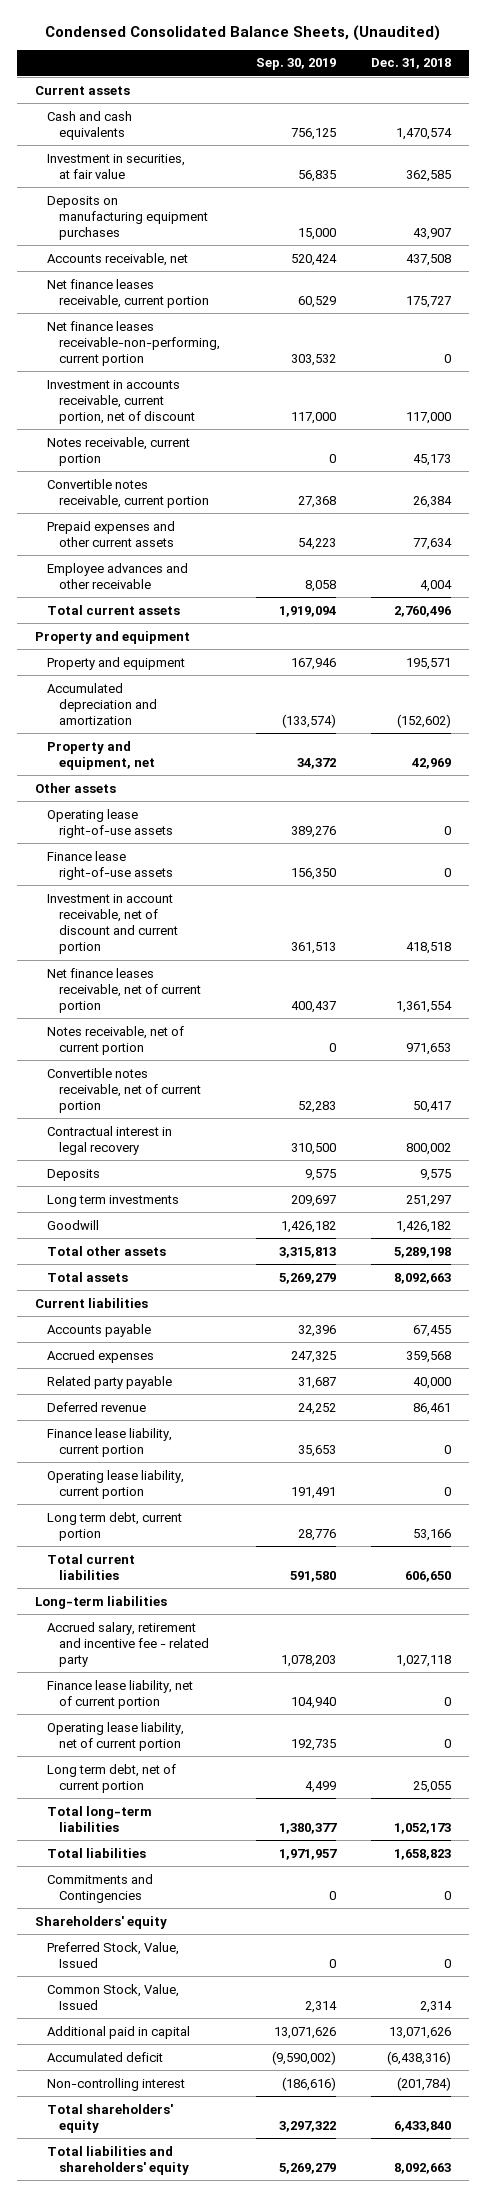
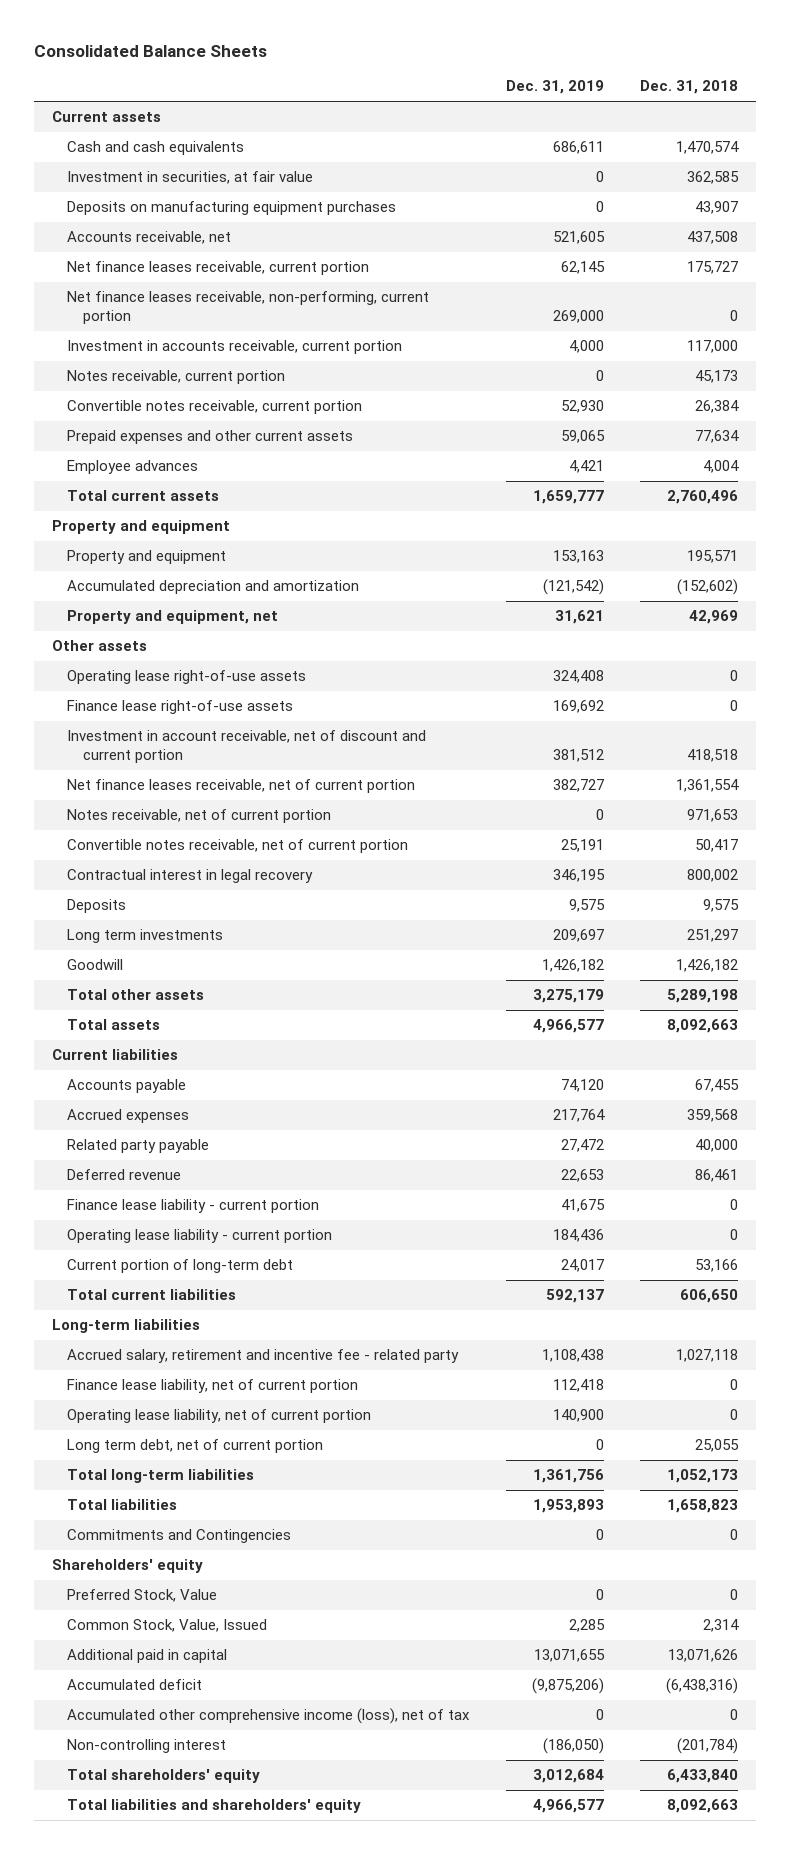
- Condensed Consolidated Balance Sheets, (Unaudited)
+ Consolidated Balance Sheets
- | Sep. 30, 2019 | Dec. 31, 2018
+ | Dec. 31, 2019 | Dec. 31, 2018
- Net finance leases receivable-non-performing, current portion | 303,532 | 0
- Investment in accounts receivable, current portion, net of discount | 117,000 | 117,000
+ Net finance leases receivable, non-performing, current portion | 269,000 | 0
+ Investment in accounts receivable, current portion | 4,000 | 117,000
- Employee advances and other receivable | 8,058 | 4,004
+ Employee advances | 4,421 | 4,004
- Finance lease liability, current portion | 35,653 | 0
- Operating lease liability, current portion | 191,491 | 0
- Long term debt, current portion | 28,776 | 53,166
+ Finance lease liability - current portion | 41,675 | 0
+ Operating lease liability - current portion | 184,436 | 0
+ Current portion of long-term debt | 24,017 | 53,166
- Preferred Stock, Value, Issued | 0 | 0
+ Preferred Stock, Value | 0 | 0
+ Accumulated other comprehensive income (loss), net of tax | 0 | 0

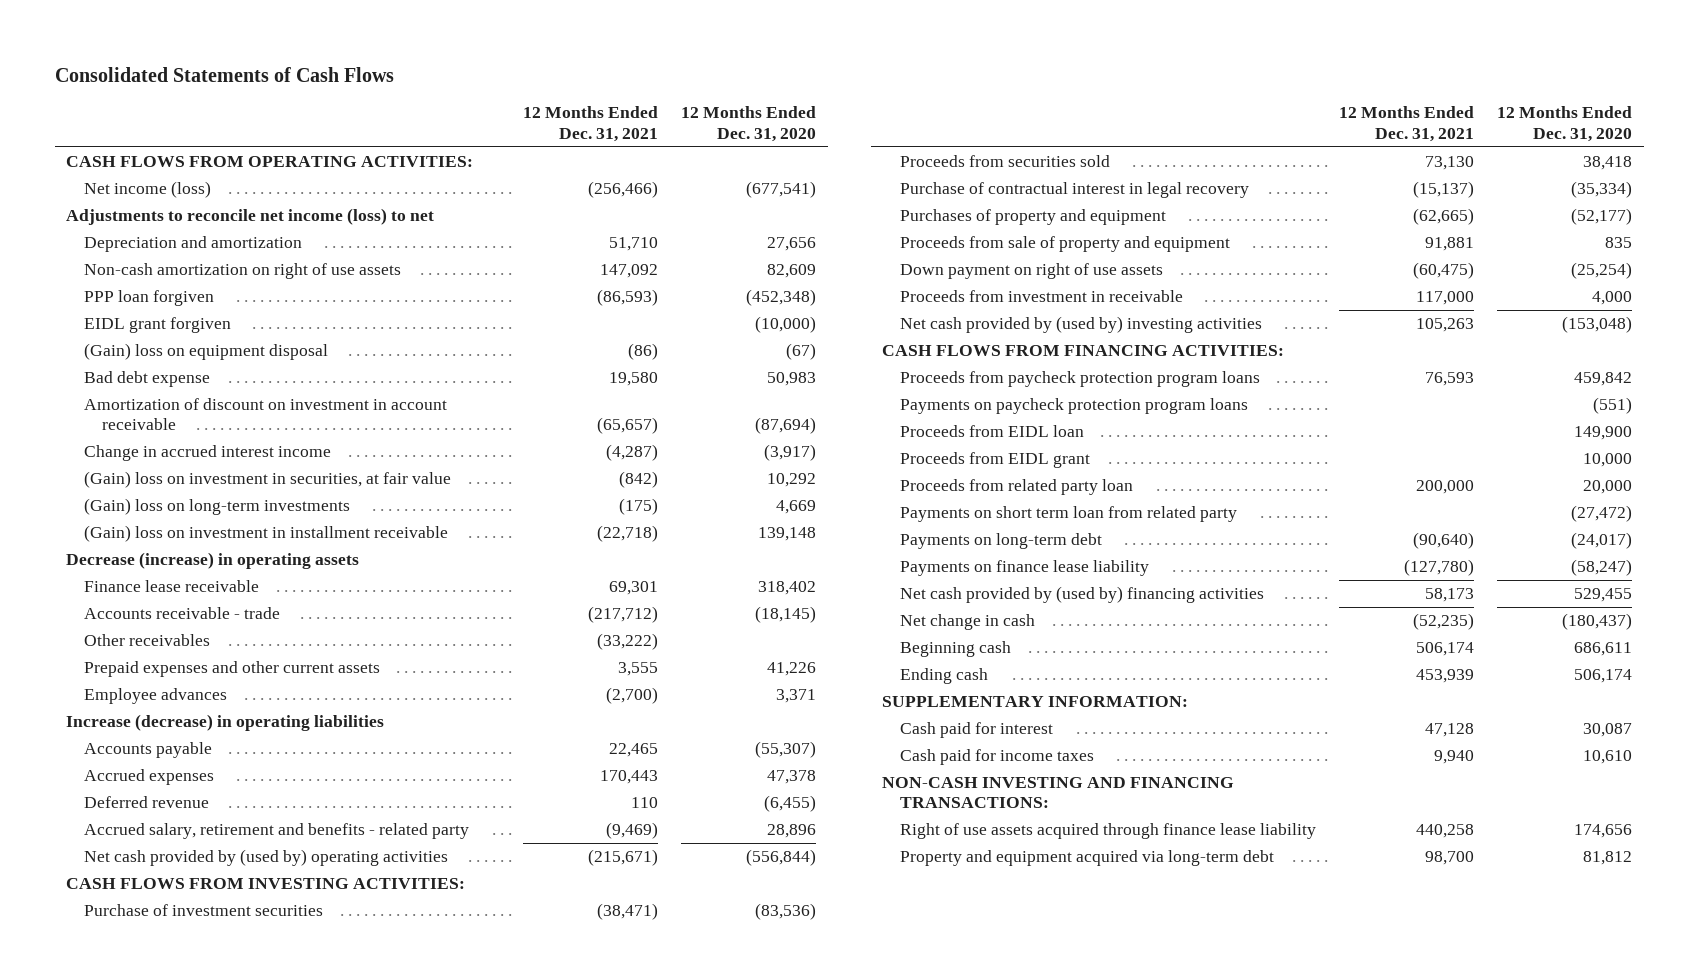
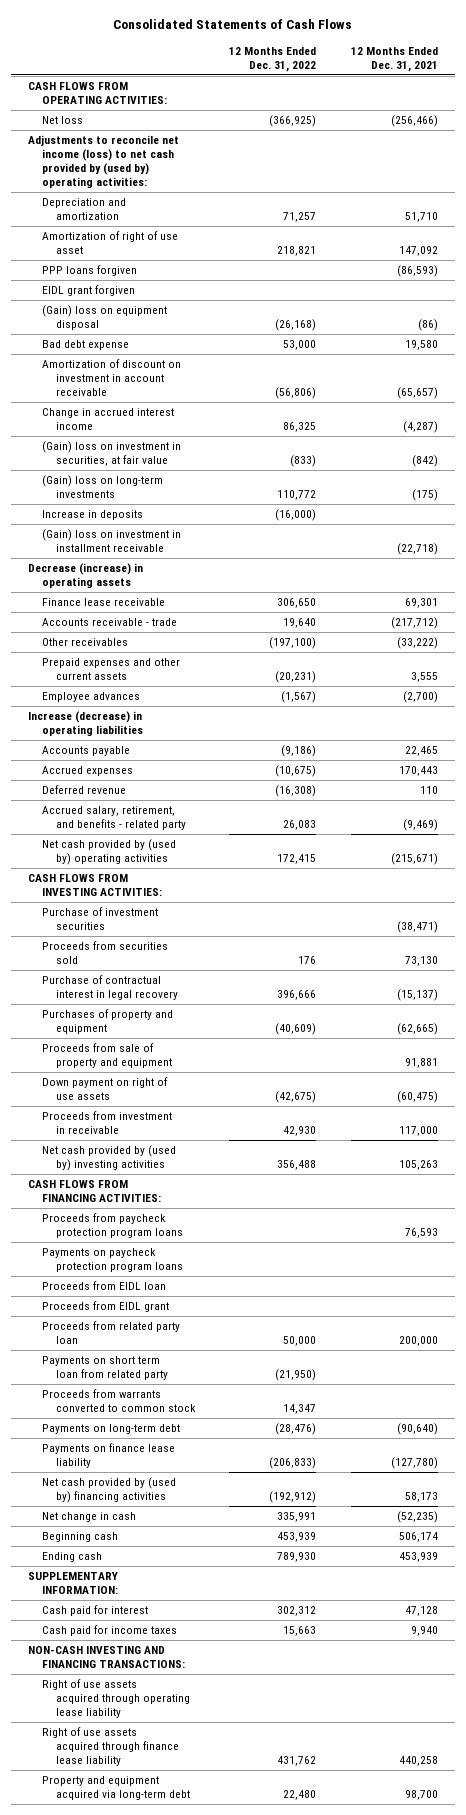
- | 12 Months Ended Dec. 31, 2021 | 12 Months Ended Dec. 31, 2020
+ | 12 Months Ended Dec. 31, 2022 | 12 Months Ended Dec. 31, 2021
- Net income (loss) | (256,466) | (677,541)
- Adjustments to reconcile net income (loss) to net
+ Net loss | (366,925) | (256,466)
+ Adjustments to reconcile net income (loss) to net cash provided by (used by) operating activities:
- Non-cash amortization on right of use assets | 147,092 | 82,609
- PPP loan forgiven | (86,593) | (452,348)
+ Amortization of right of use asset | 218,821 | 147,092
+ PPP loans forgiven | | (86,593)
+ Increase in deposits | (16,000) |
- Accrued salary, retirement and benefits - related party | (9,469) | 28,896
+ Accrued salary, retirement, and benefits - related party | 26,083 | (9,469)
+ Proceeds from warrants converted to common stock | 14,347 |
+ Right of use assets acquired through operating lease liability

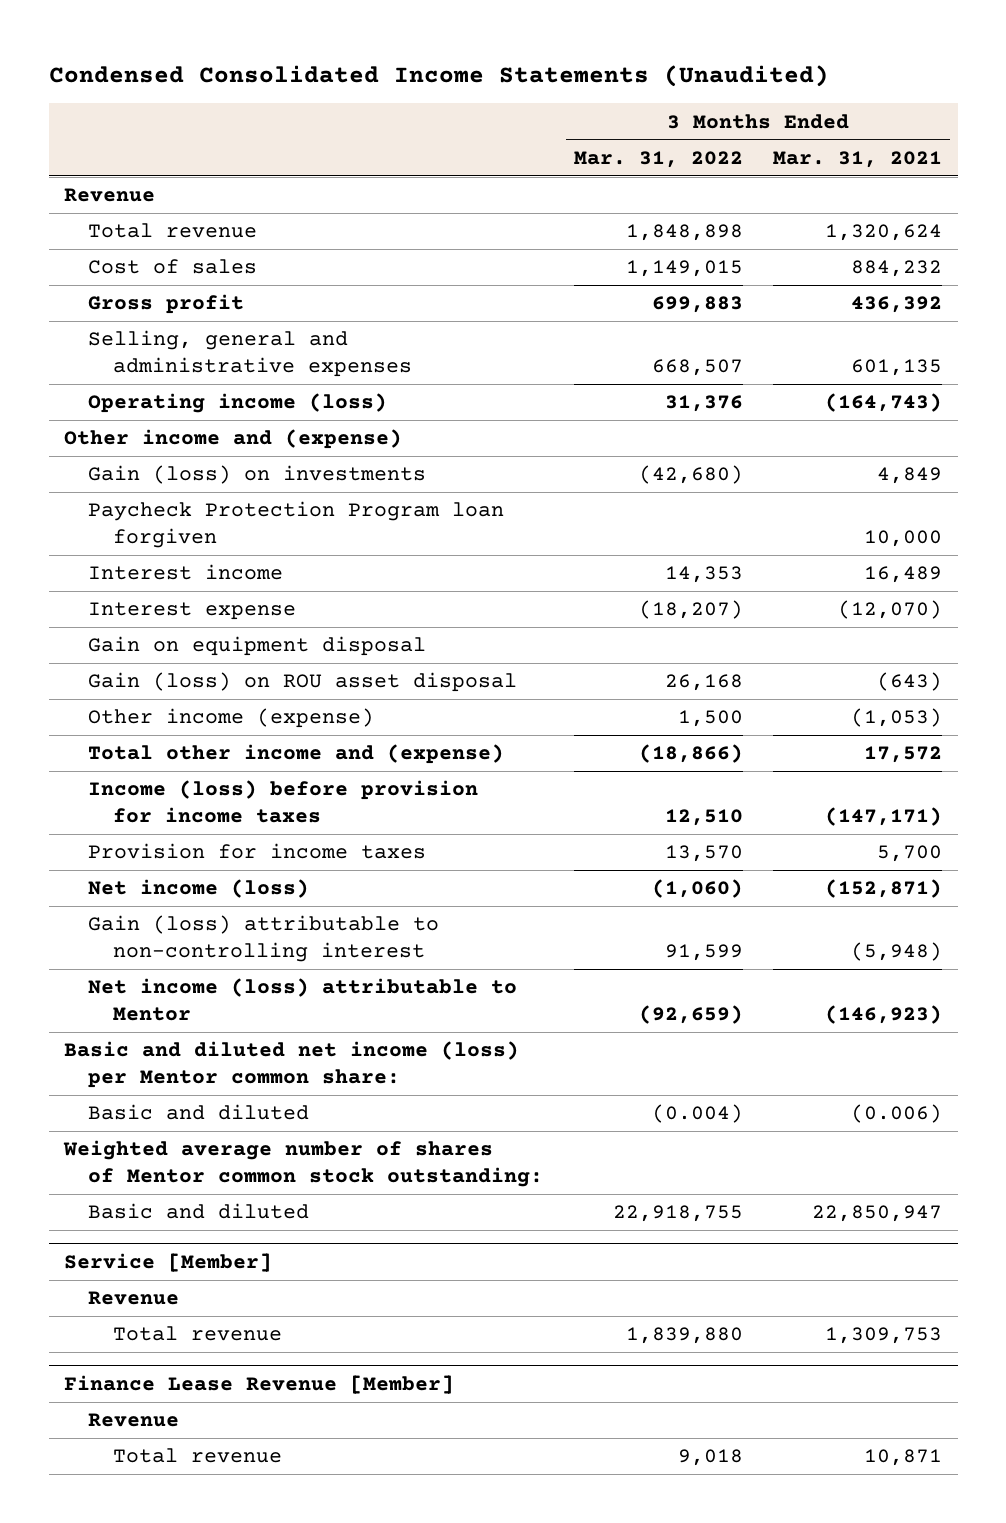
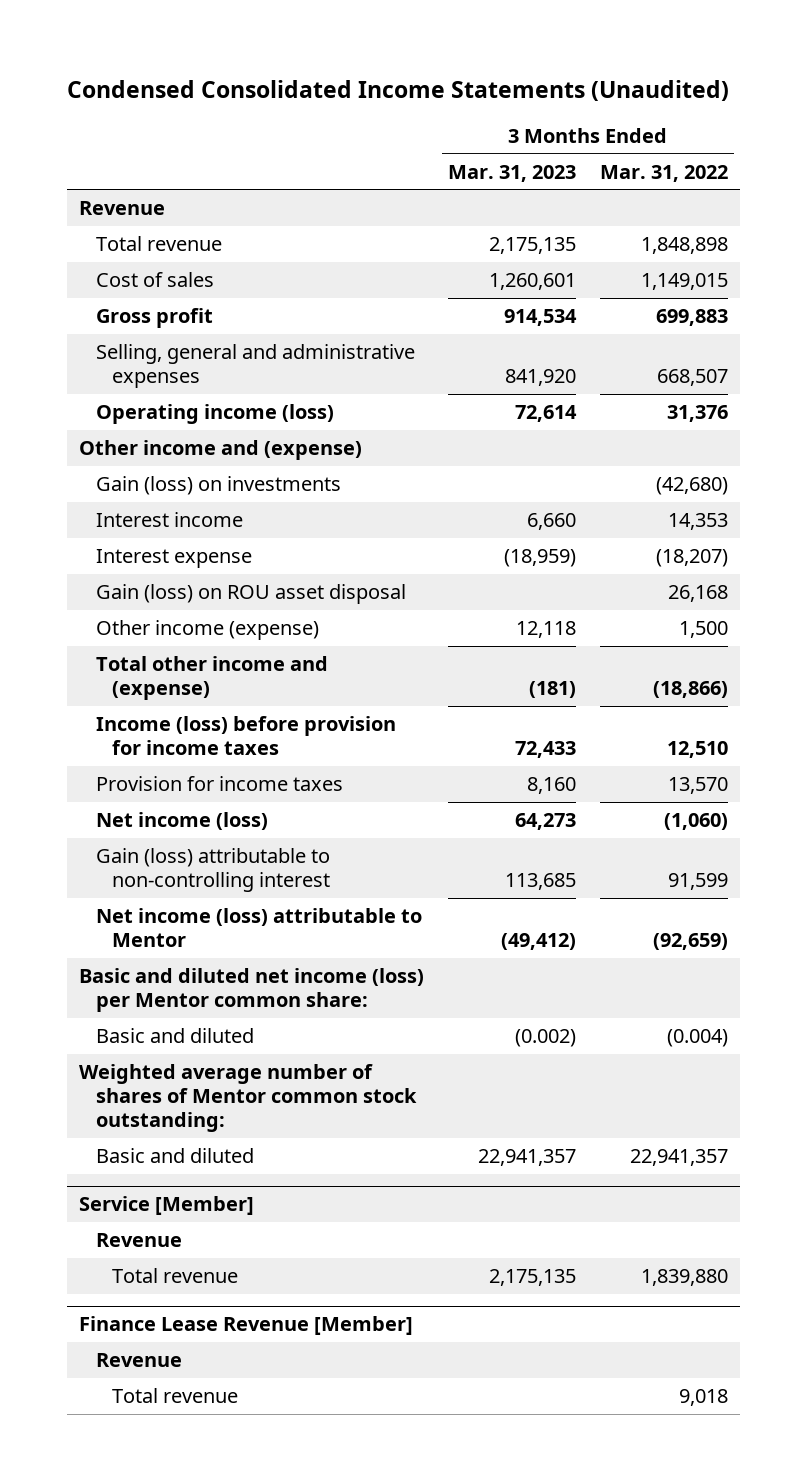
- | 3 Months Ended Mar. 31, 2022 | 3 Months Ended Mar. 31, 2021
+ | 3 Months Ended Mar. 31, 2023 | 3 Months Ended Mar. 31, 2022
- Paycheck Protection Program loan forgiven | | 10,000
- Gain on equipment disposal
- Basic and diluted | 22,918,755 | 22,850,947
+ Basic and diluted | 22,941,357 | 22,941,357

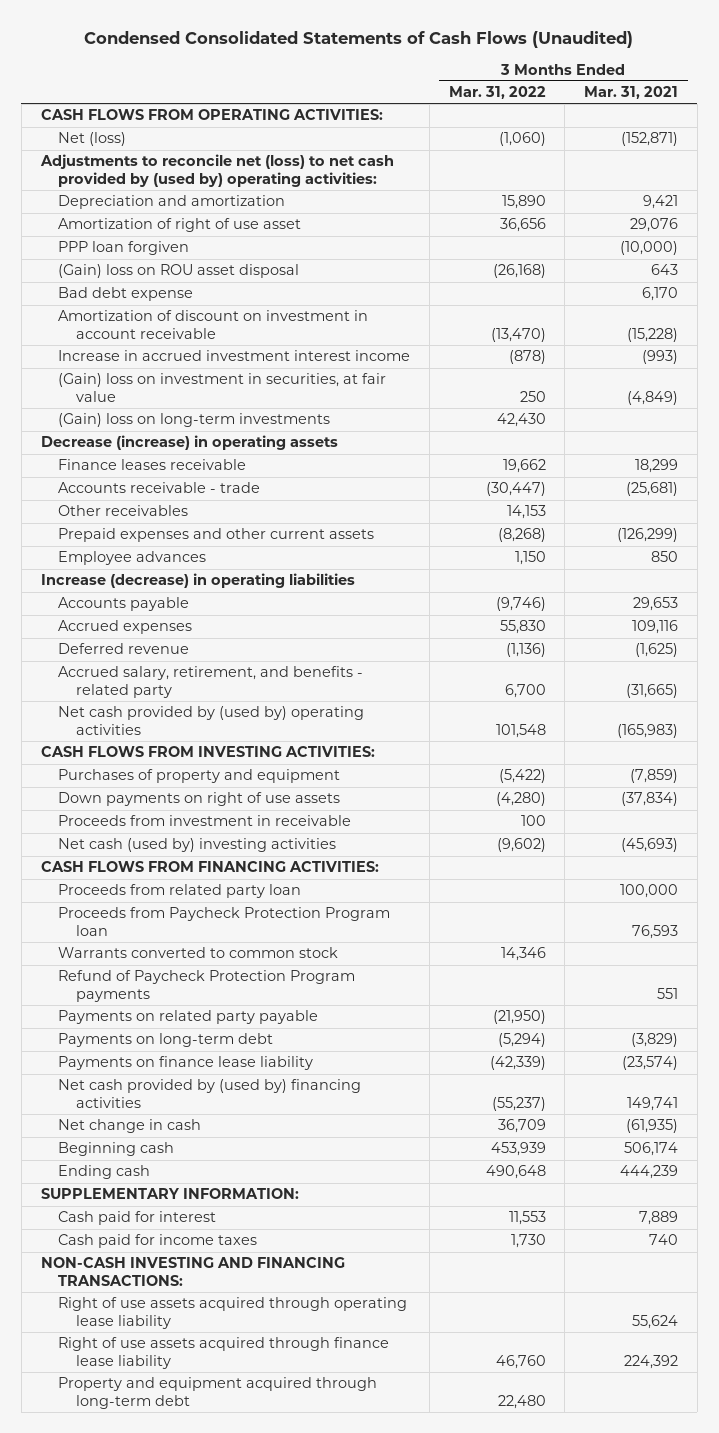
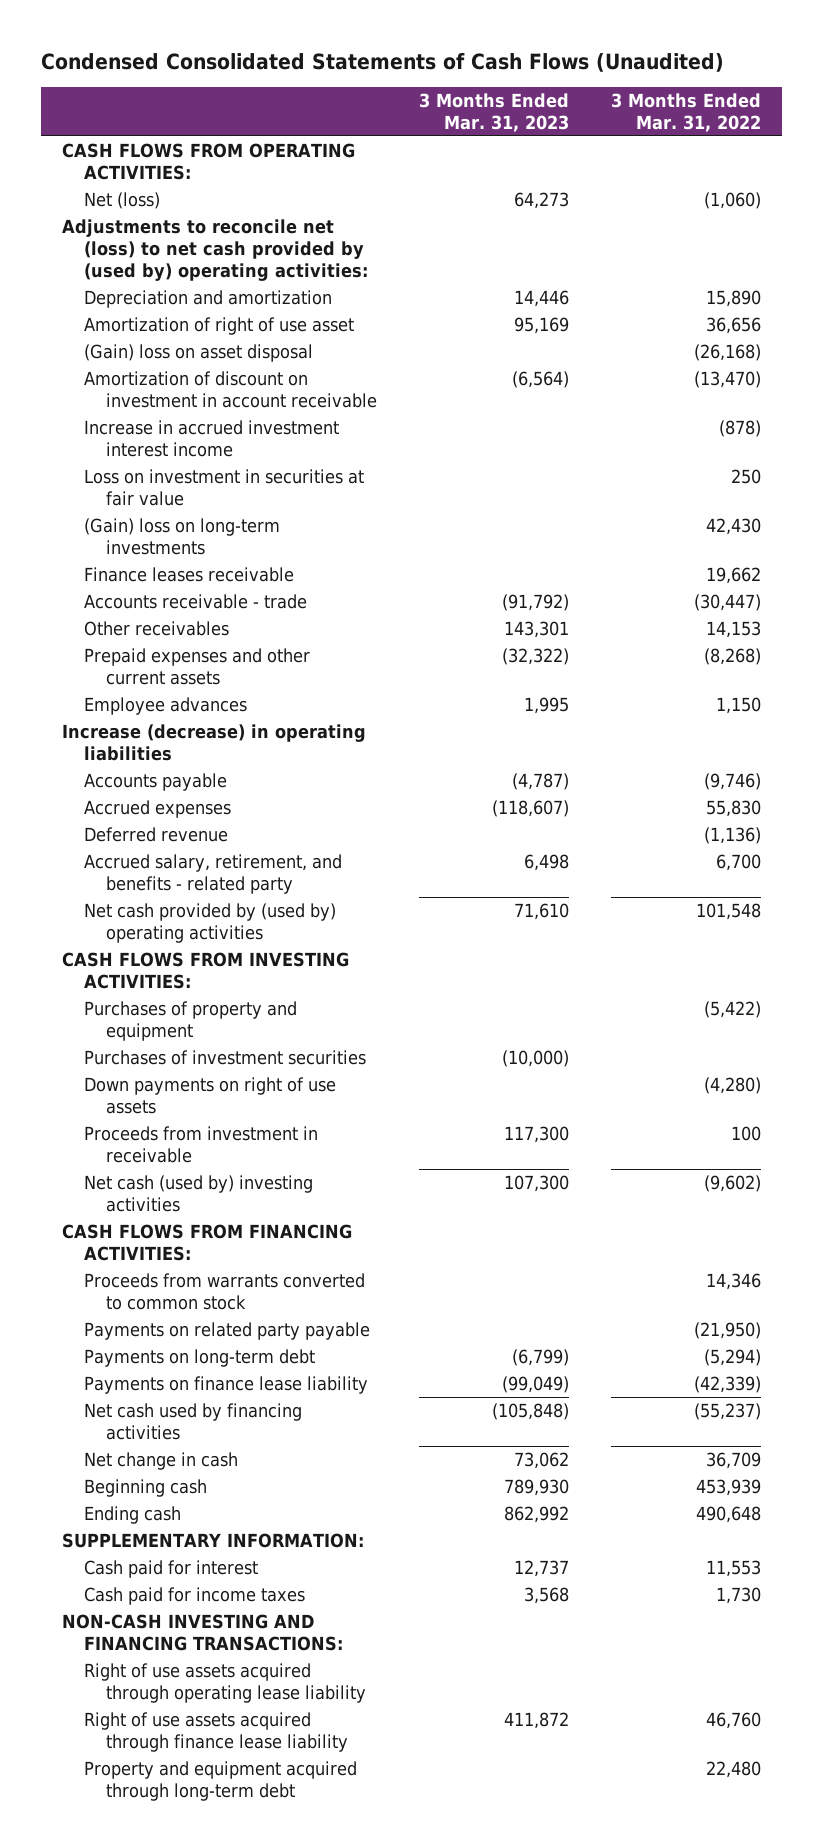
- | 3 Months Ended Mar. 31, 2022 | 3 Months Ended Mar. 31, 2021
+ | 3 Months Ended Mar. 31, 2023 | 3 Months Ended Mar. 31, 2022
- PPP loan forgiven | | (10,000)
- (Gain) loss on ROU asset disposal | (26,168) | 643
- Bad debt expense | | 6,170
+ (Gain) loss on asset disposal | | (26,168)
- (Gain) loss on investment in securities, at fair value | 250 | (4,849)
+ Loss on investment in securities at fair value | | 250
- Decrease (increase) in operating assets
+ Purchases of investment securities | (10,000) |
- Proceeds from related party loan | | 100,000
- Proceeds from Paycheck Protection Program loan | | 76,593
- Warrants converted to common stock | 14,346 |
- Refund of Paycheck Protection Program payments | | 551
+ Proceeds from warrants converted to common stock | | 14,346
- Net cash provided by (used by) financing activities | (55,237) | 149,741
+ Net cash used by financing activities | (105,848) | (55,237)

